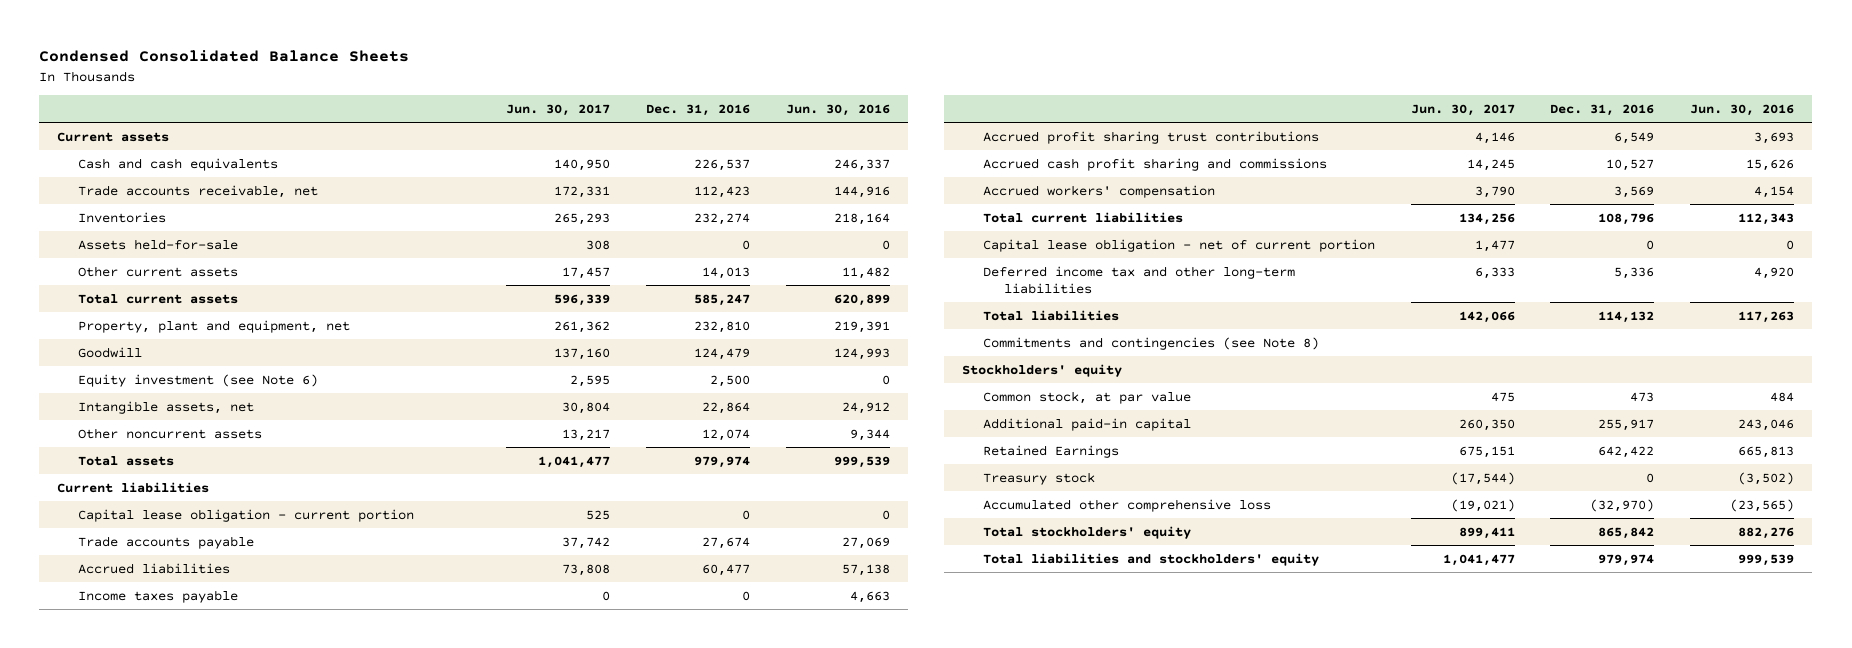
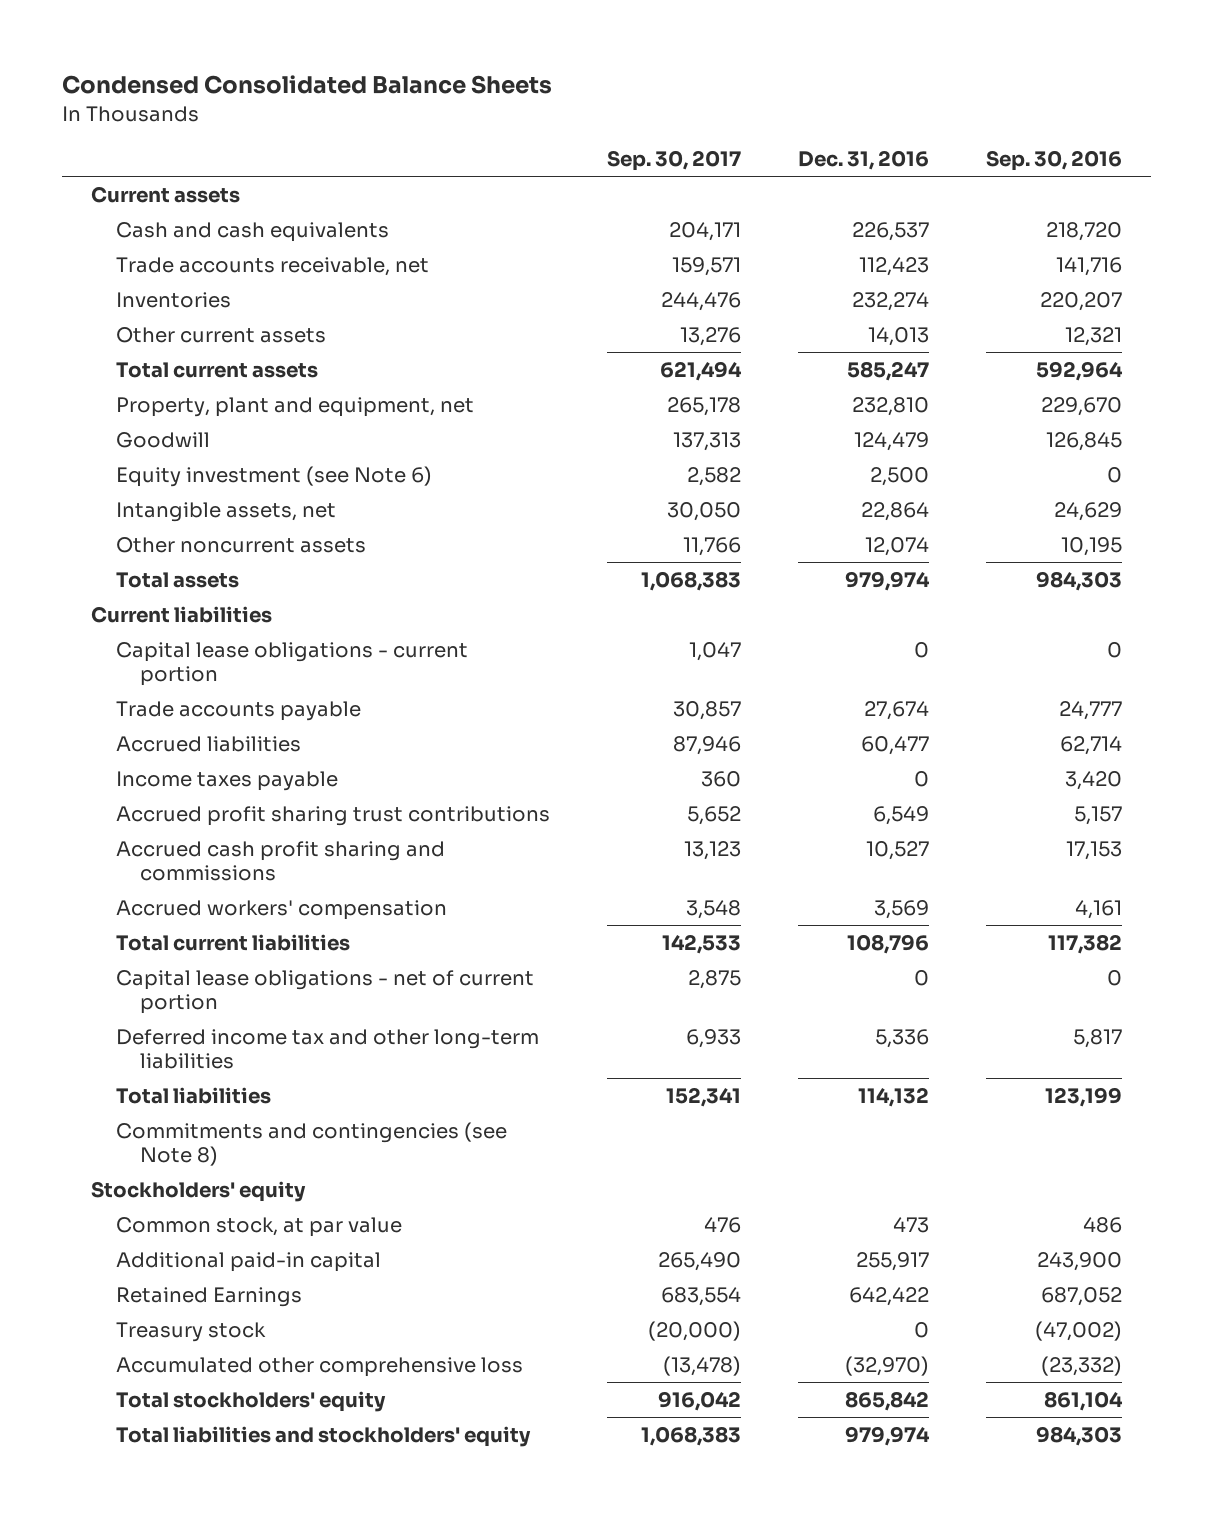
- | Jun. 30, 2017 | Dec. 31, 2016 | Jun. 30, 2016
+ | Sep. 30, 2017 | Dec. 31, 2016 | Sep. 30, 2016
- Assets held-for-sale | 308 | 0 | 0
- Capital lease obligation - current portion | 525 | 0 | 0
+ Capital lease obligations - current portion | 1,047 | 0 | 0
- Capital lease obligation - net of current portion | 1,477 | 0 | 0
+ Capital lease obligations - net of current portion | 2,875 | 0 | 0

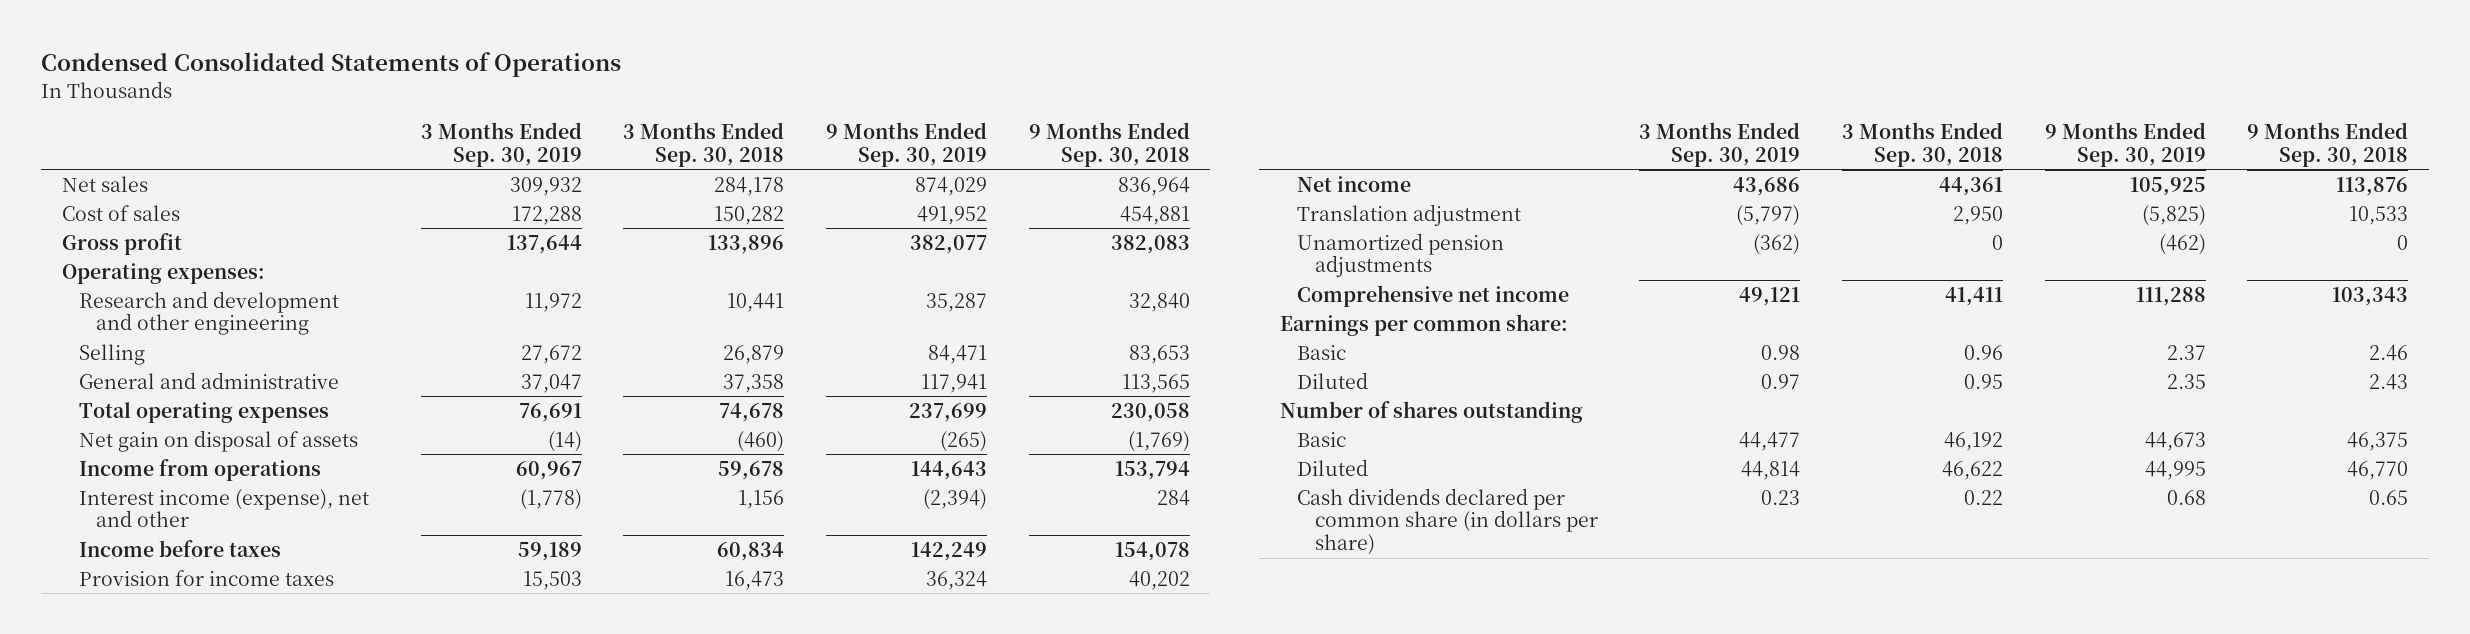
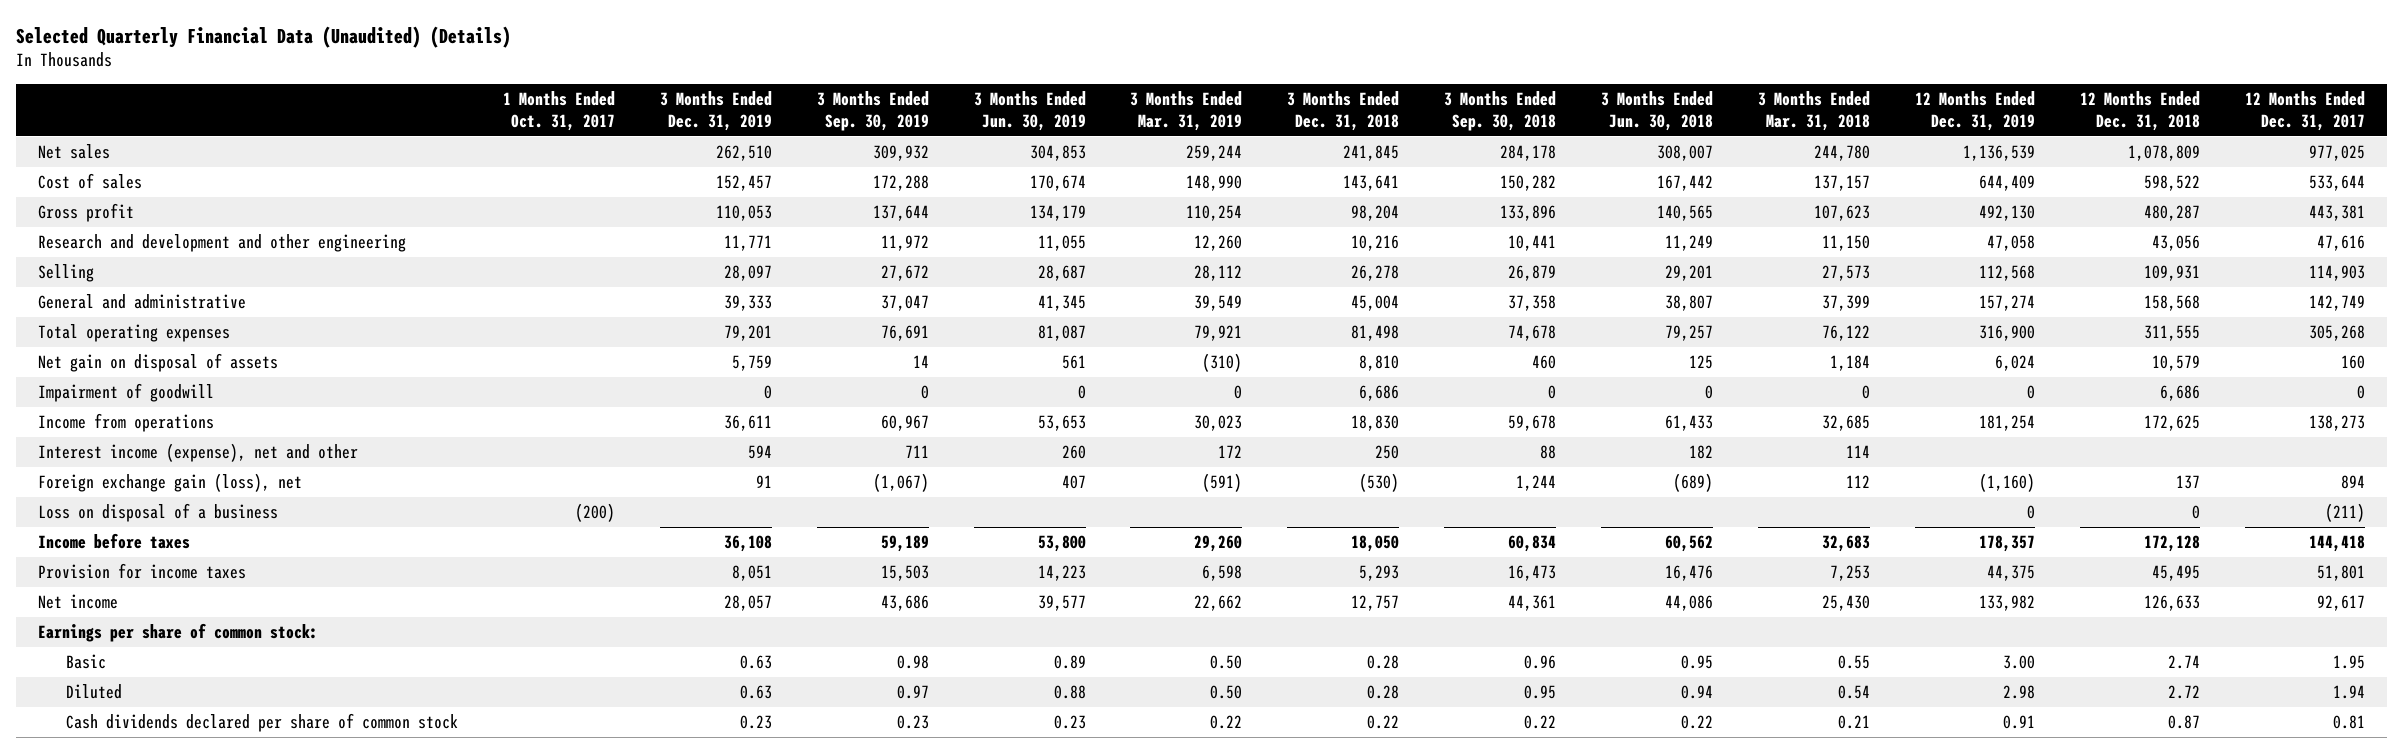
- Condensed Consolidated Statements of Operations
+ Selected Quarterly Financial Data (Unaudited) (Details)
- | 3 Months Ended Sep. 30, 2019 | 3 Months Ended Sep. 30, 2018 | 9 Months Ended Sep. 30, 2019 | 9 Months Ended Sep. 30, 2018
+ | 1 Months Ended Oct. 31, 2017 | 3 Months Ended Dec. 31, 2019 | 3 Months Ended Sep. 30, 2019 | 3 Months Ended Jun. 30, 2019 | 3 Months Ended Mar. 31, 2019 | 3 Months Ended Dec. 31, 2018 | 3 Months Ended Sep. 30, 2018 | 3 Months Ended Jun. 30, 2018 | 3 Months Ended Mar. 31, 2018 | 12 Months Ended Dec. 31, 2019 | 12 Months Ended Dec. 31, 2018 | 12 Months Ended Dec. 31, 2017
- Operating expenses:
- Net gain on disposal of assets | (14) | (460) | (265) | (1,769)
+ Net gain on disposal of assets | | 5,759 | 14 | 561 | (310) | 8,810 | 460 | 125 | 1,184 | 6,024 | 10,579 | 160
+ Impairment of goodwill | | 0 | 0 | 0 | 0 | 6,686 | 0 | 0 | 0 | 0 | 6,686 | 0
- Interest income (expense), net and other | (1,778) | 1,156 | (2,394) | 284
+ Interest income (expense), net and other | | 594 | 711 | 260 | 172 | 250 | 88 | 182 | 114 | | |
+ Foreign exchange gain (loss), net | | 91 | (1,067) | 407 | (591) | (530) | 1,244 | (689) | 112 | (1,160) | 137 | 894
+ Loss on disposal of a business | (200) | | | | | | | | | 0 | 0 | (211)
- Translation adjustment | (5,797) | 2,950 | (5,825) | 10,533
- Unamortized pension adjustments | (362) | 0 | (462) | 0
- Comprehensive net income | 49,121 | 41,411 | 111,288 | 103,343
- Earnings per common share:
+ Earnings per share of common stock:
- Number of shares outstanding
- Basic | 44,477 | 46,192 | 44,673 | 46,375
- Diluted | 44,814 | 46,622 | 44,995 | 46,770
- Cash dividends declared per common share (in dollars per share) | 0.23 | 0.22 | 0.68 | 0.65
+ Cash dividends declared per share of common stock | | 0.23 | 0.23 | 0.23 | 0.22 | 0.22 | 0.22 | 0.22 | 0.21 | 0.91 | 0.87 | 0.81

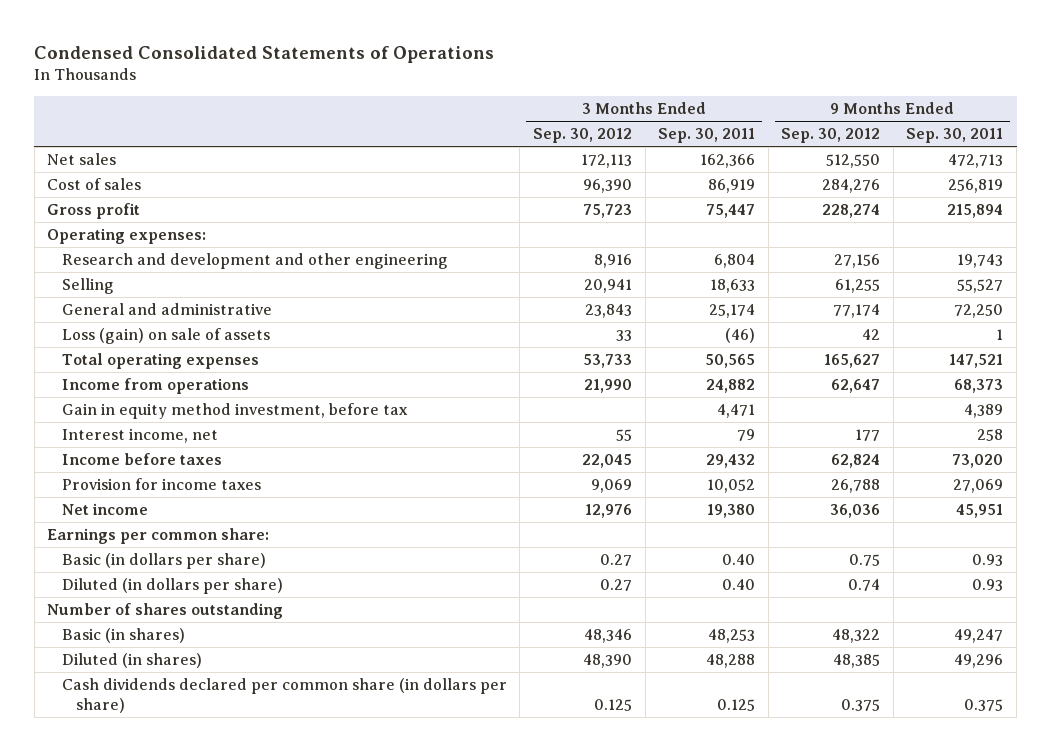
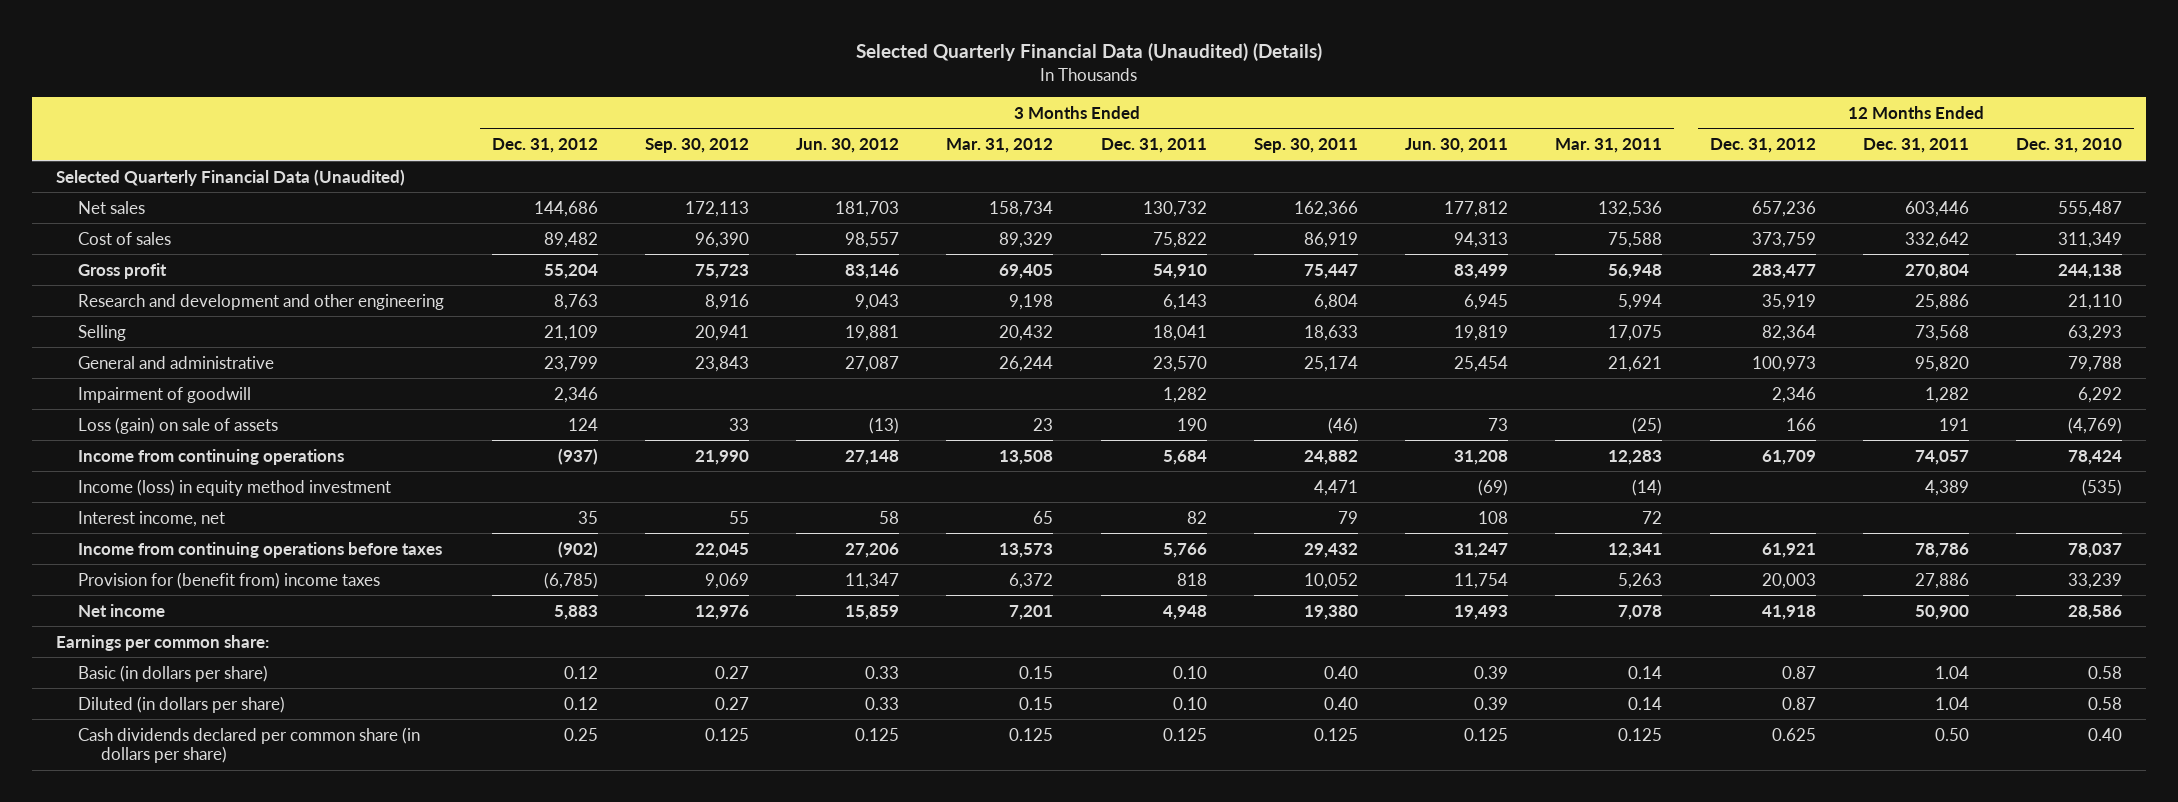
- Condensed Consolidated Statements of Operations
+ Selected Quarterly Financial Data (Unaudited) (Details)
- | 3 Months Ended Sep. 30, 2012 | 3 Months Ended Sep. 30, 2011 | 9 Months Ended Sep. 30, 2012 | 9 Months Ended Sep. 30, 2011
+ | 3 Months Ended Dec. 31, 2012 | 3 Months Ended Sep. 30, 2012 | 3 Months Ended Jun. 30, 2012 | 3 Months Ended Mar. 31, 2012 | 3 Months Ended Dec. 31, 2011 | 3 Months Ended Sep. 30, 2011 | 3 Months Ended Jun. 30, 2011 | 3 Months Ended Mar. 31, 2011 | 12 Months Ended Dec. 31, 2012 | 12 Months Ended Dec. 31, 2011 | 12 Months Ended Dec. 31, 2010
+ Selected Quarterly Financial Data (Unaudited)
- Operating expenses:
+ Impairment of goodwill | 2,346 | | | | 1,282 | | | | 2,346 | 1,282 | 6,292
- Total operating expenses | 53,733 | 50,565 | 165,627 | 147,521
- Income from operations | 21,990 | 24,882 | 62,647 | 68,373
- Gain in equity method investment, before tax | | 4,471 | | 4,389
+ Income from continuing operations | (937) | 21,990 | 27,148 | 13,508 | 5,684 | 24,882 | 31,208 | 12,283 | 61,709 | 74,057 | 78,424
+ Income (loss) in equity method investment | | | | | | 4,471 | (69) | (14) | | 4,389 | (535)
- Income before taxes | 22,045 | 29,432 | 62,824 | 73,020
- Provision for income taxes | 9,069 | 10,052 | 26,788 | 27,069
+ Income from continuing operations before taxes | (902) | 22,045 | 27,206 | 13,573 | 5,766 | 29,432 | 31,247 | 12,341 | 61,921 | 78,786 | 78,037
+ Provision for (benefit from) income taxes | (6,785) | 9,069 | 11,347 | 6,372 | 818 | 10,052 | 11,754 | 5,263 | 20,003 | 27,886 | 33,239
- Number of shares outstanding
- Basic (in shares) | 48,346 | 48,253 | 48,322 | 49,247
- Diluted (in shares) | 48,390 | 48,288 | 48,385 | 49,296

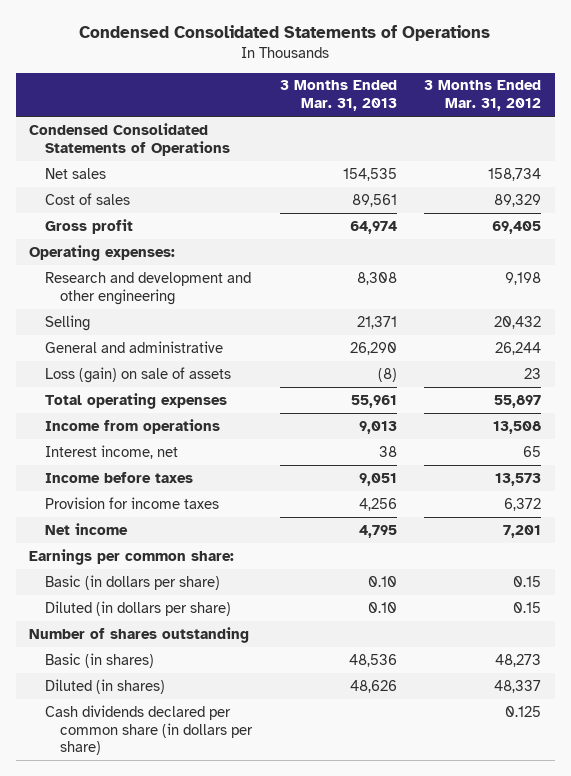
- Selected Quarterly Financial Data (Unaudited) (Details)
+ Condensed Consolidated Statements of Operations
- | 3 Months Ended Dec. 31, 2012 | 3 Months Ended Sep. 30, 2012 | 3 Months Ended Jun. 30, 2012 | 3 Months Ended Mar. 31, 2012 | 3 Months Ended Dec. 31, 2011 | 3 Months Ended Sep. 30, 2011 | 3 Months Ended Jun. 30, 2011 | 3 Months Ended Mar. 31, 2011 | 12 Months Ended Dec. 31, 2012 | 12 Months Ended Dec. 31, 2011 | 12 Months Ended Dec. 31, 2010
+ | 3 Months Ended Mar. 31, 2013 | 3 Months Ended Mar. 31, 2012
- Selected Quarterly Financial Data (Unaudited)
+ Condensed Consolidated Statements of Operations
+ Operating expenses:
- Impairment of goodwill | 2,346 | | | | 1,282 | | | | 2,346 | 1,282 | 6,292
- Income from continuing operations | (937) | 21,990 | 27,148 | 13,508 | 5,684 | 24,882 | 31,208 | 12,283 | 61,709 | 74,057 | 78,424
- Income (loss) in equity method investment | | | | | | 4,471 | (69) | (14) | | 4,389 | (535)
+ Total operating expenses | 55,961 | 55,897
+ Income from operations | 9,013 | 13,508
- Income from continuing operations before taxes | (902) | 22,045 | 27,206 | 13,573 | 5,766 | 29,432 | 31,247 | 12,341 | 61,921 | 78,786 | 78,037
- Provision for (benefit from) income taxes | (6,785) | 9,069 | 11,347 | 6,372 | 818 | 10,052 | 11,754 | 5,263 | 20,003 | 27,886 | 33,239
+ Income before taxes | 9,051 | 13,573
+ Provision for income taxes | 4,256 | 6,372
+ Number of shares outstanding
+ Basic (in shares) | 48,536 | 48,273
+ Diluted (in shares) | 48,626 | 48,337

